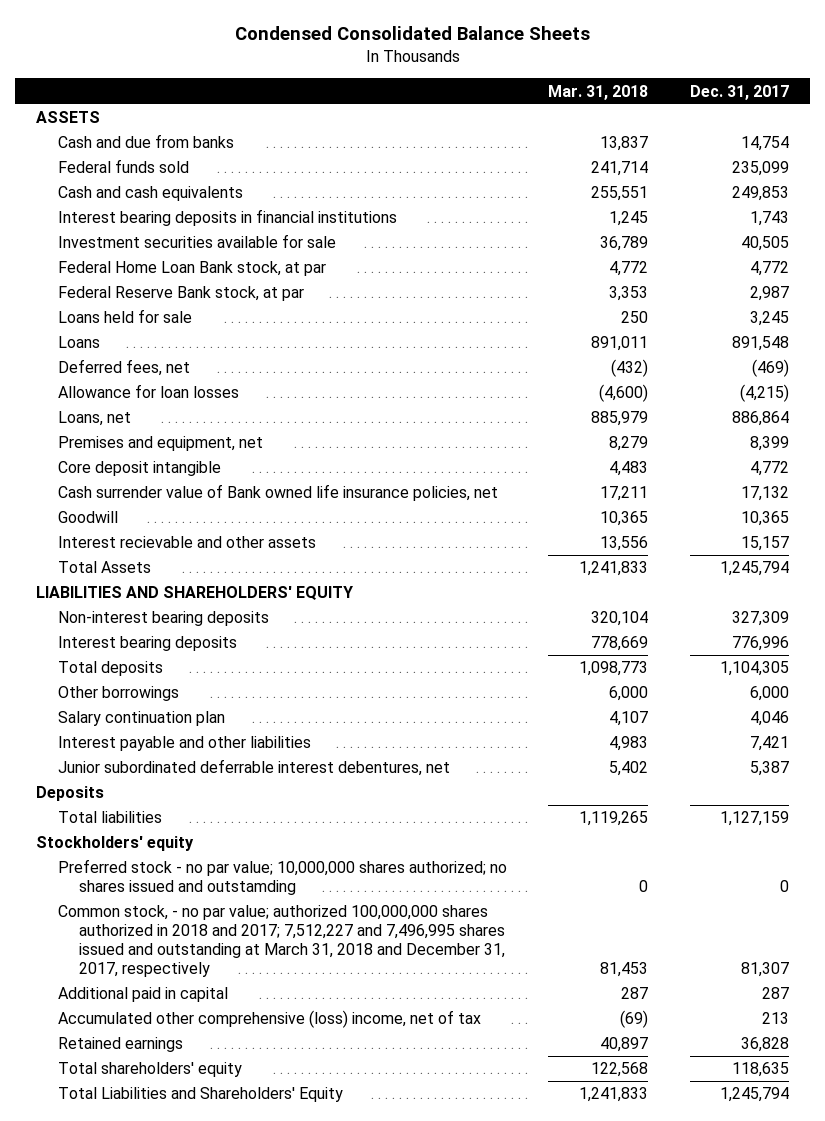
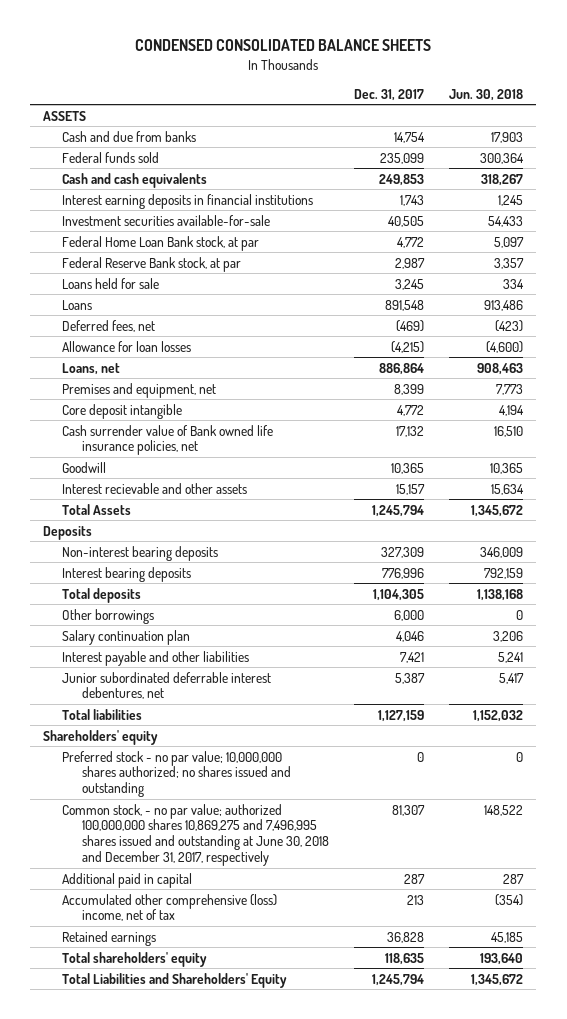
- Condensed Consolidated Balance Sheets
+ CONDENSED CONSOLIDATED BALANCE SHEETS
- | Mar. 31, 2018 | Dec. 31, 2017
+ | Dec. 31, 2017 | Jun. 30, 2018
- Interest bearing deposits in financial institutions | 1,245 | 1,743
- Investment securities available for sale | 36,789 | 40,505
+ Interest earning deposits in financial institutions | 1,743 | 1,245
+ Investment securities available-for-sale | 40,505 | 54,433
- LIABILITIES AND SHAREHOLDERS' EQUITY
moved up: Deposits
- Stockholders' equity
- Preferred stock - no par value; 10,000,000 shares authorized; no shares issued and outstamding | 0 | 0
- Common stock, - no par value; authorized 100,000,000 shares authorized in 2018 and 2017; 7,512,227 and 7,496,995 shares issued and outstanding at March 31, 2018 and December 31, 2017, respectively | 81,453 | 81,307
+ Shareholders' equity
+ Preferred stock - no par value; 10,000,000 shares authorized; no shares issued and outstanding | 0 | 0
+ Common stock, - no par value; authorized 100,000,000 shares 10,869,275 and 7,496,995 shares issued and outstanding at June 30, 2018 and December 31, 2017, respectively | 81,307 | 148,522

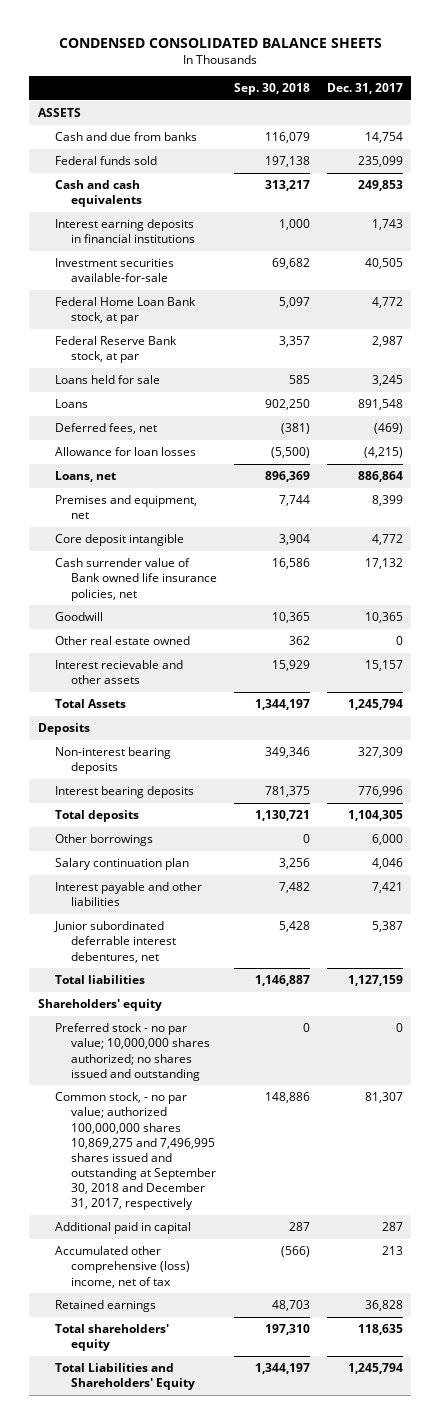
- | Dec. 31, 2017 | Jun. 30, 2018
+ | Sep. 30, 2018 | Dec. 31, 2017
+ Other real estate owned | 362 | 0
- Common stock, - no par value; authorized 100,000,000 shares 10,869,275 and 7,496,995 shares issued and outstanding at June 30, 2018 and December 31, 2017, respectively | 81,307 | 148,522
+ Common stock, - no par value; authorized 100,000,000 shares 10,869,275 and 7,496,995 shares issued and outstanding at September 30, 2018 and December 31, 2017, respectively | 148,886 | 81,307

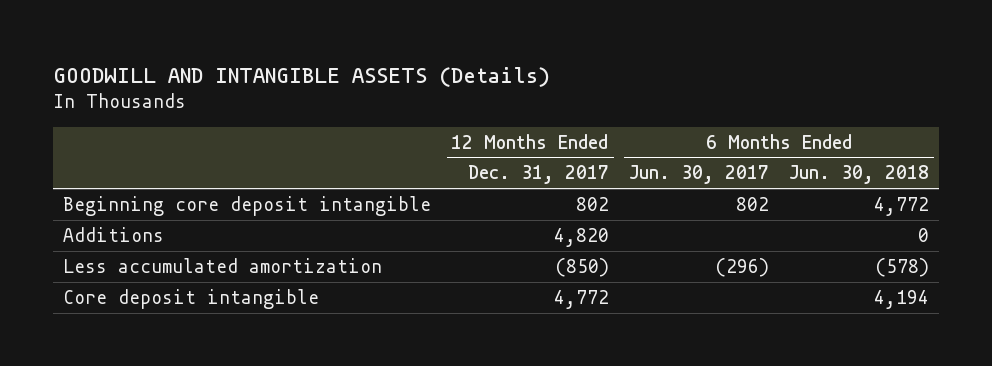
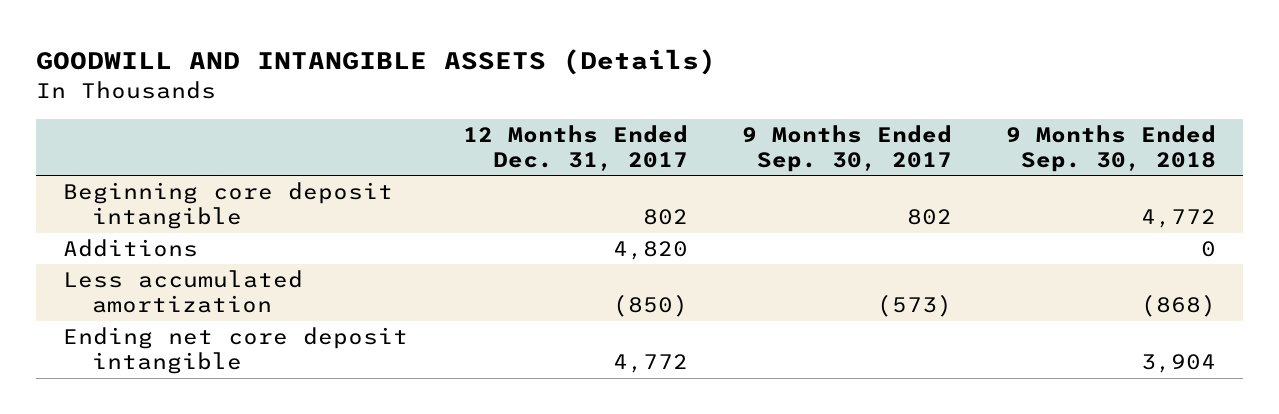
- | 12 Months Ended Dec. 31, 2017 | 6 Months Ended Jun. 30, 2017 | 6 Months Ended Jun. 30, 2018
+ | 12 Months Ended Dec. 31, 2017 | 9 Months Ended Sep. 30, 2017 | 9 Months Ended Sep. 30, 2018
- Core deposit intangible | 4,772 | | 4,194
+ Ending net core deposit intangible | 4,772 | | 3,904

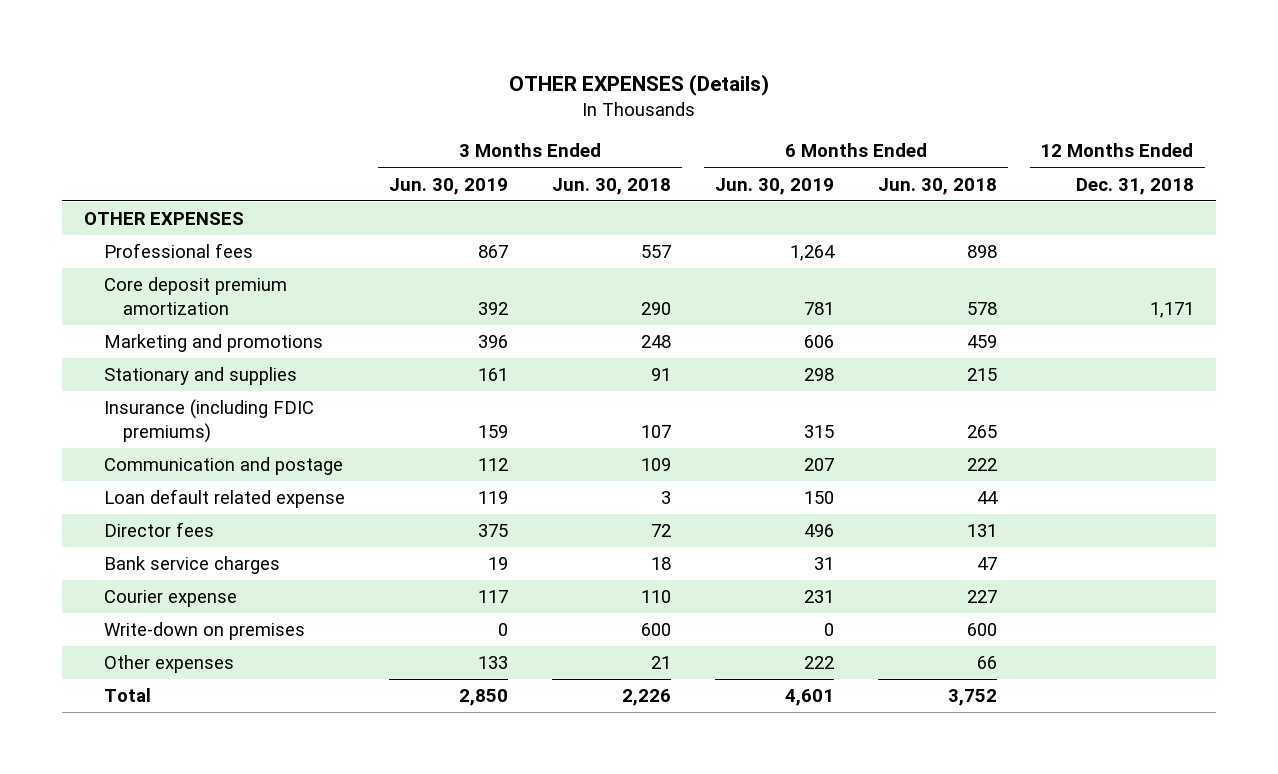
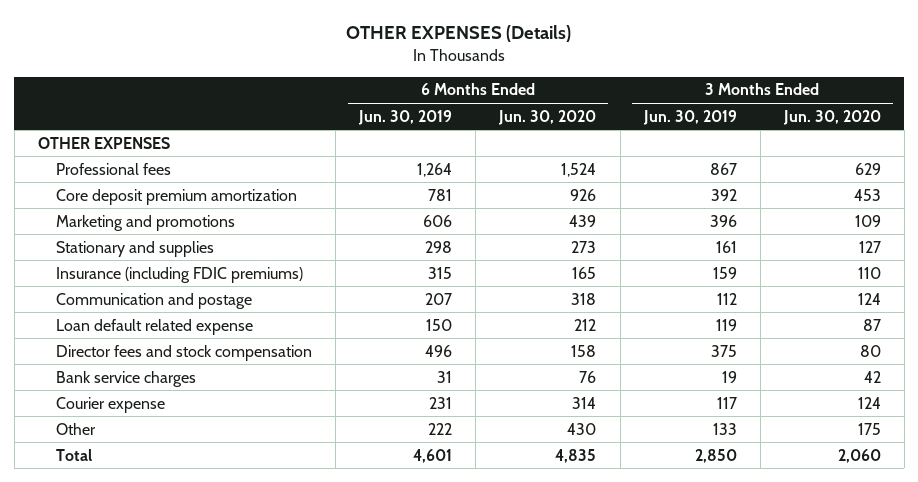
- | 3 Months Ended Jun. 30, 2019 | 3 Months Ended Jun. 30, 2018 | 6 Months Ended Jun. 30, 2019 | 6 Months Ended Jun. 30, 2018 | 12 Months Ended Dec. 31, 2018
+ | 6 Months Ended Jun. 30, 2019 | 6 Months Ended Jun. 30, 2020 | 3 Months Ended Jun. 30, 2019 | 3 Months Ended Jun. 30, 2020
- Director fees | 375 | 72 | 496 | 131 |
+ Director fees and stock compensation | 496 | 158 | 375 | 80
- Write-down on premises | 0 | 600 | 0 | 600 |
- Other expenses | 133 | 21 | 222 | 66 |
+ Other | 222 | 430 | 133 | 175

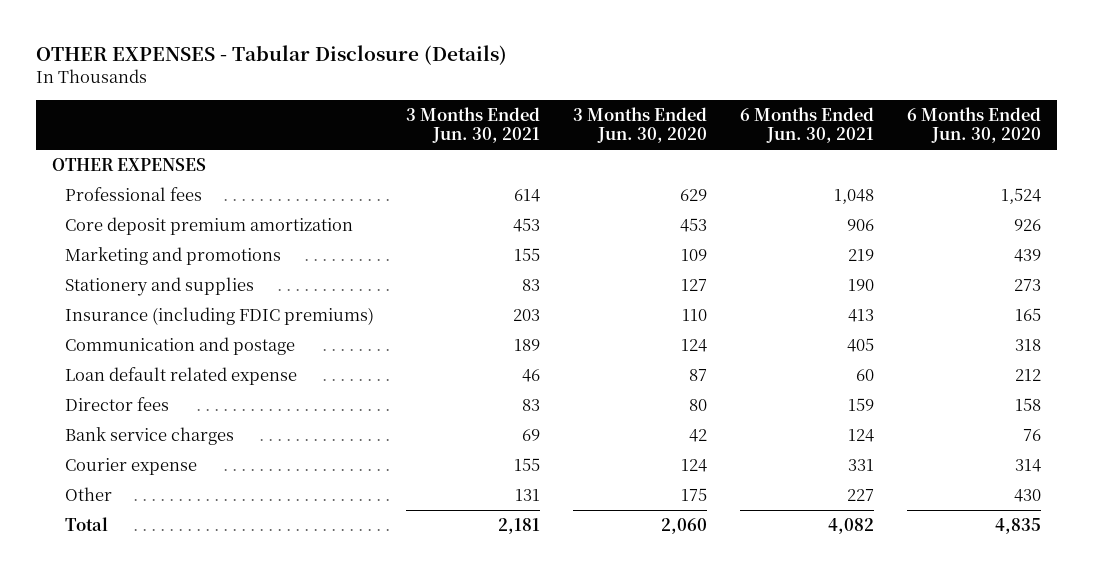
- OTHER EXPENSES (Details)
+ OTHER EXPENSES - Tabular Disclosure (Details)
- | 6 Months Ended Jun. 30, 2019 | 6 Months Ended Jun. 30, 2020 | 3 Months Ended Jun. 30, 2019 | 3 Months Ended Jun. 30, 2020
+ | 3 Months Ended Jun. 30, 2021 | 3 Months Ended Jun. 30, 2020 | 6 Months Ended Jun. 30, 2021 | 6 Months Ended Jun. 30, 2020
- Stationary and supplies | 298 | 273 | 161 | 127
+ Stationery and supplies | 83 | 127 | 190 | 273
- Director fees and stock compensation | 496 | 158 | 375 | 80
+ Director fees | 83 | 80 | 159 | 158

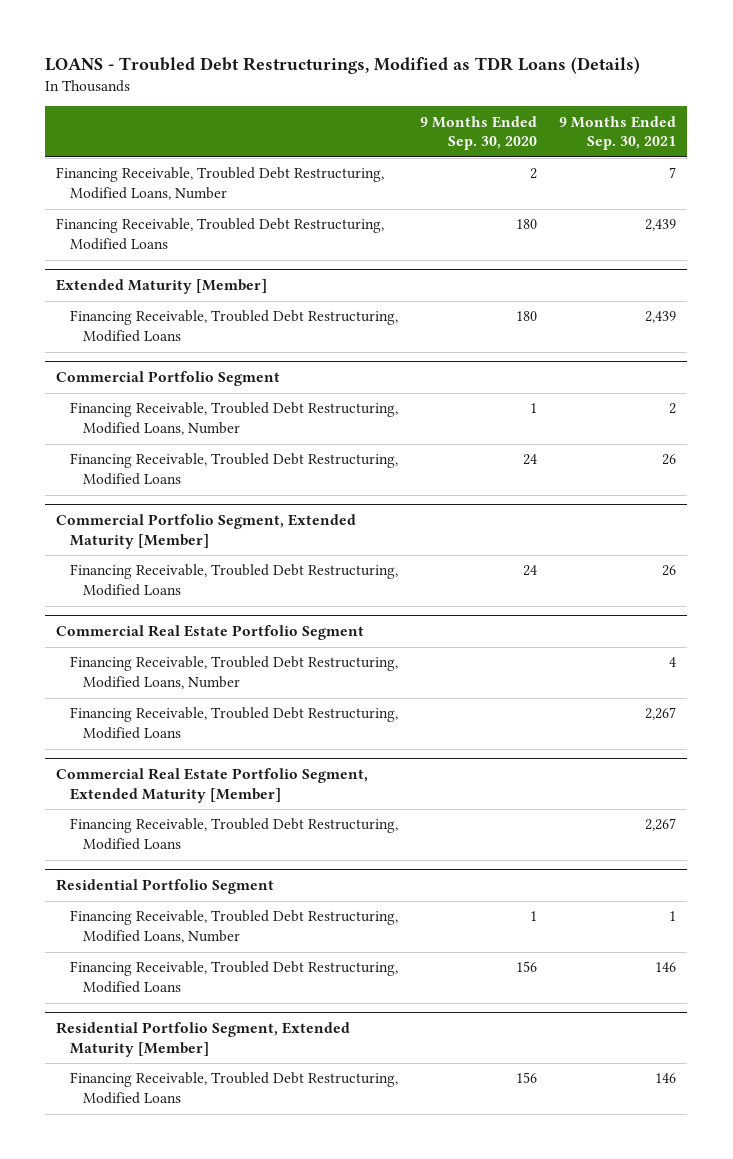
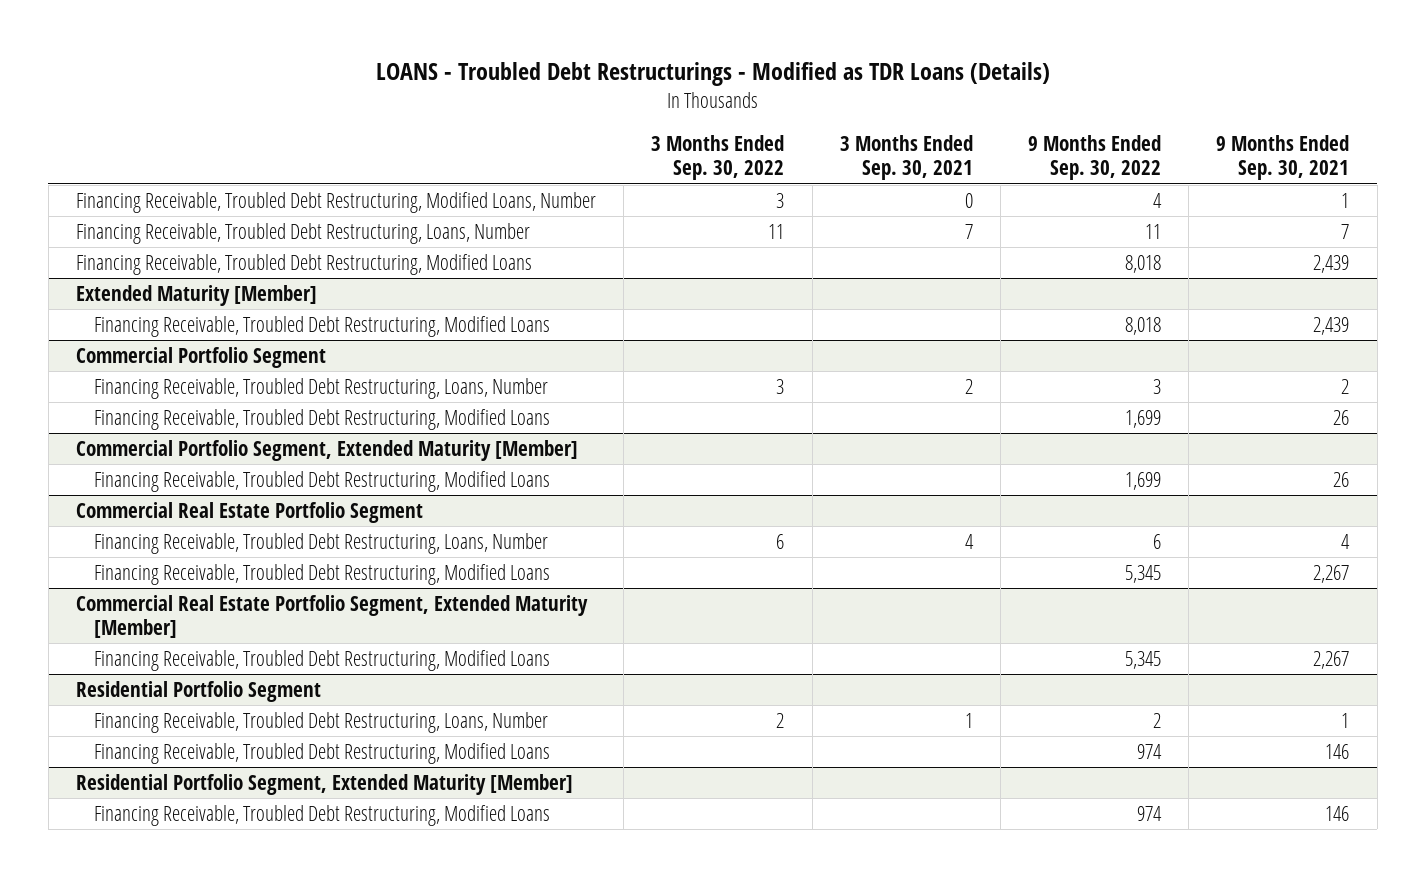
- LOANS - Troubled Debt Restructurings, Modified as TDR Loans (Details)
+ LOANS - Troubled Debt Restructurings - Modified as TDR Loans (Details)
- | 9 Months Ended Sep. 30, 2020 | 9 Months Ended Sep. 30, 2021
+ | 3 Months Ended Sep. 30, 2022 | 3 Months Ended Sep. 30, 2021 | 9 Months Ended Sep. 30, 2022 | 9 Months Ended Sep. 30, 2021
- Financing Receivable, Troubled Debt Restructuring, Modified Loans, Number | 2 | 7
+ Financing Receivable, Troubled Debt Restructuring, Modified Loans, Number | 3 | 0 | 4 | 1
+ Financing Receivable, Troubled Debt Restructuring, Loans, Number | 11 | 7 | 11 | 7
@ Commercial Portfolio Segment
- Financing Receivable, Troubled Debt Restructuring, Modified Loans, Number | 1 | 2
+ Financing Receivable, Troubled Debt Restructuring, Loans, Number | 3 | 2 | 3 | 2
@ Commercial Real Estate Portfolio Segment
- Financing Receivable, Troubled Debt Restructuring, Modified Loans, Number | | 4
+ Financing Receivable, Troubled Debt Restructuring, Loans, Number | 6 | 4 | 6 | 4
@ Residential Portfolio Segment
- Financing Receivable, Troubled Debt Restructuring, Modified Loans, Number | 1 | 1
+ Financing Receivable, Troubled Debt Restructuring, Loans, Number | 2 | 1 | 2 | 1

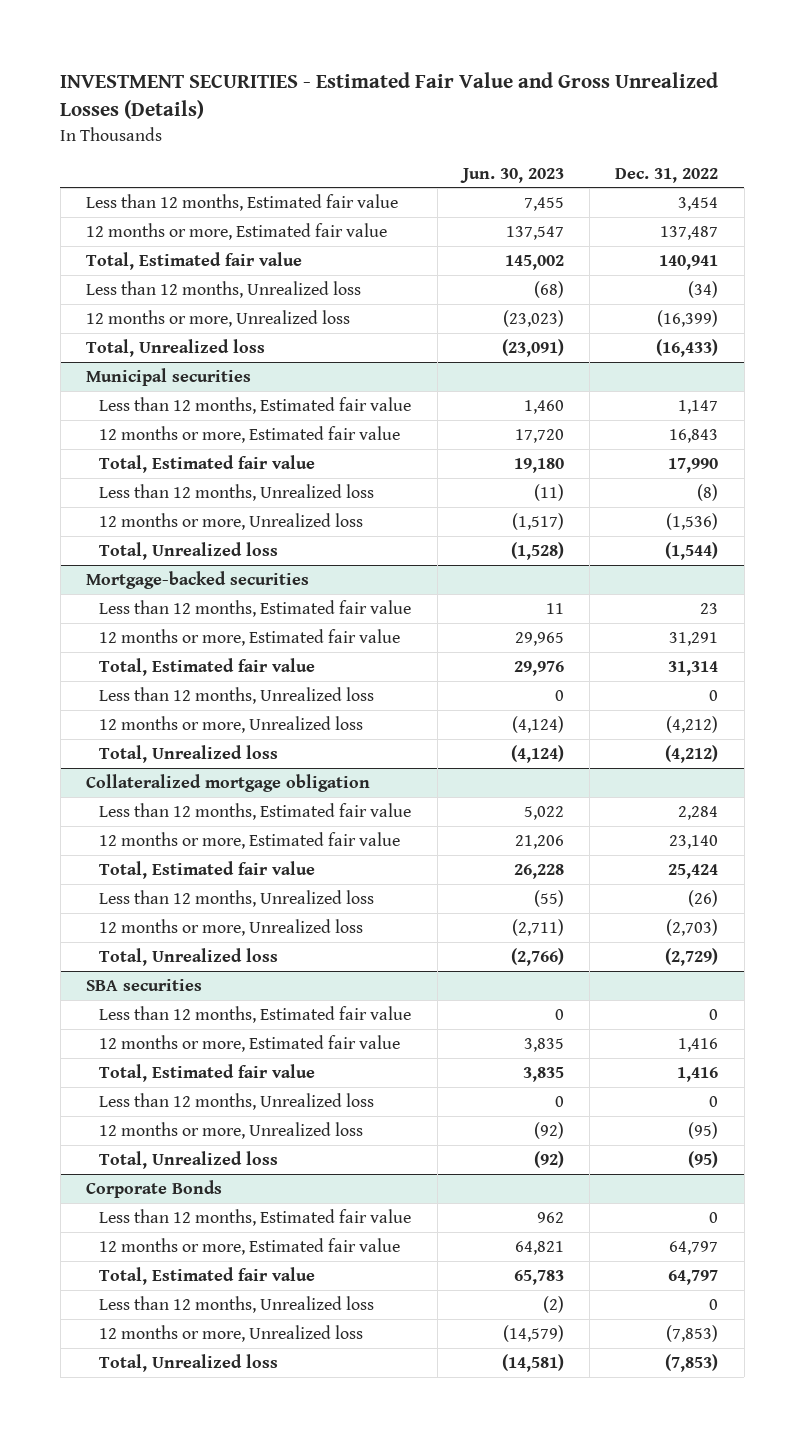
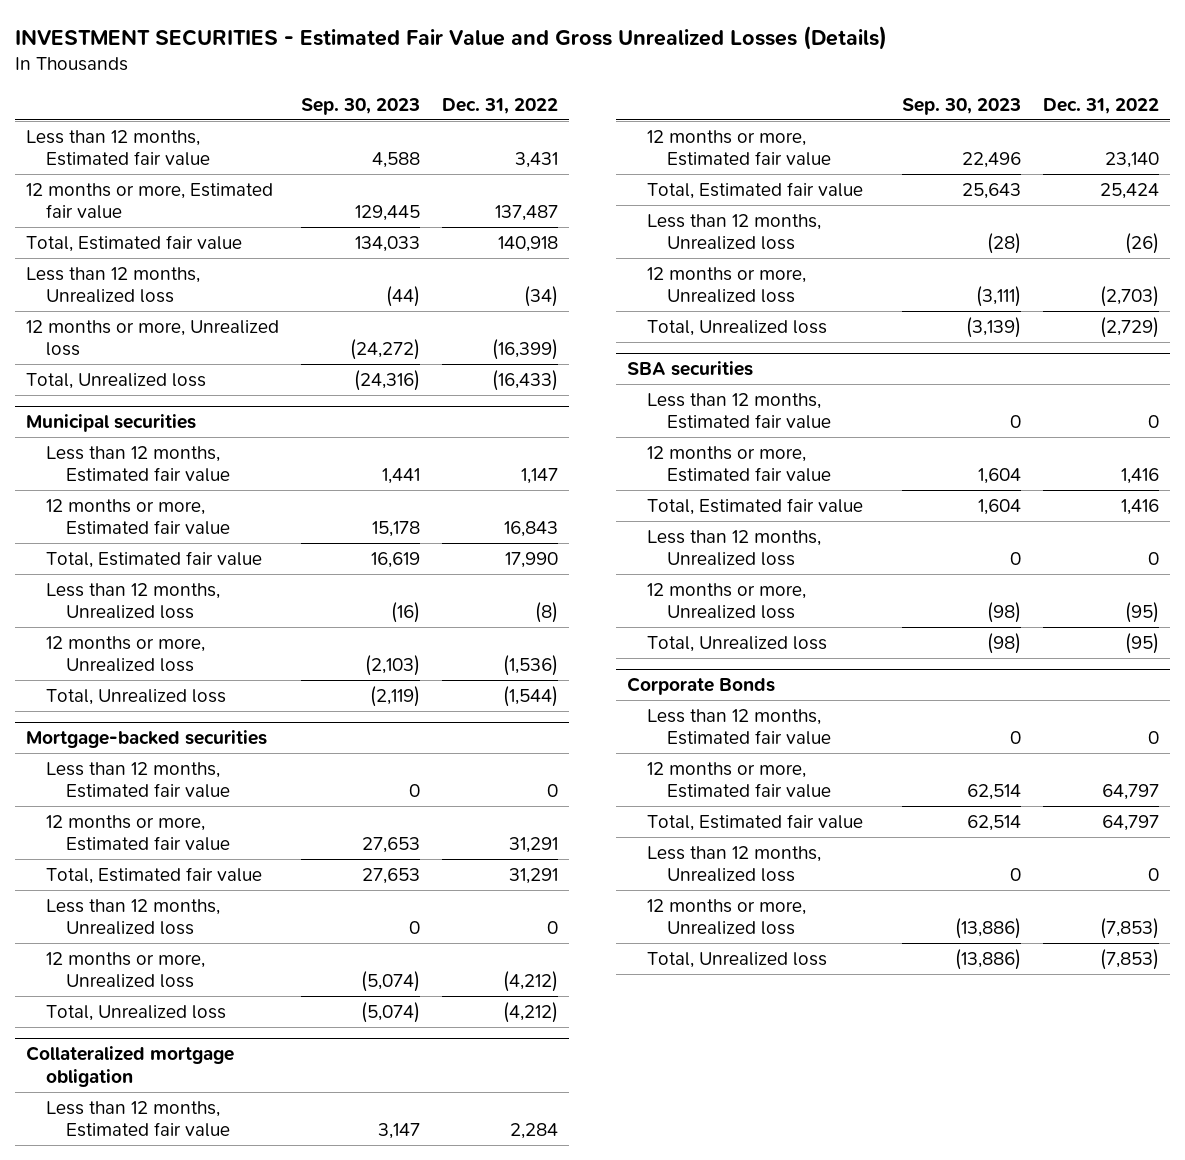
- | Jun. 30, 2023 | Dec. 31, 2022
+ | Sep. 30, 2023 | Dec. 31, 2022
- Less than 12 months, Estimated fair value | 7,455 | 3,454
+ Less than 12 months, Estimated fair value | 4,588 | 3,431
- Total, Estimated fair value | 145,002 | 140,941
+ Total, Estimated fair value | 134,033 | 140,918
@ Mortgage-backed securities
- Less than 12 months, Estimated fair value | 11 | 23
+ Less than 12 months, Estimated fair value | 0 | 0
- Total, Estimated fair value | 29,976 | 31,314
+ Total, Estimated fair value | 27,653 | 31,291

